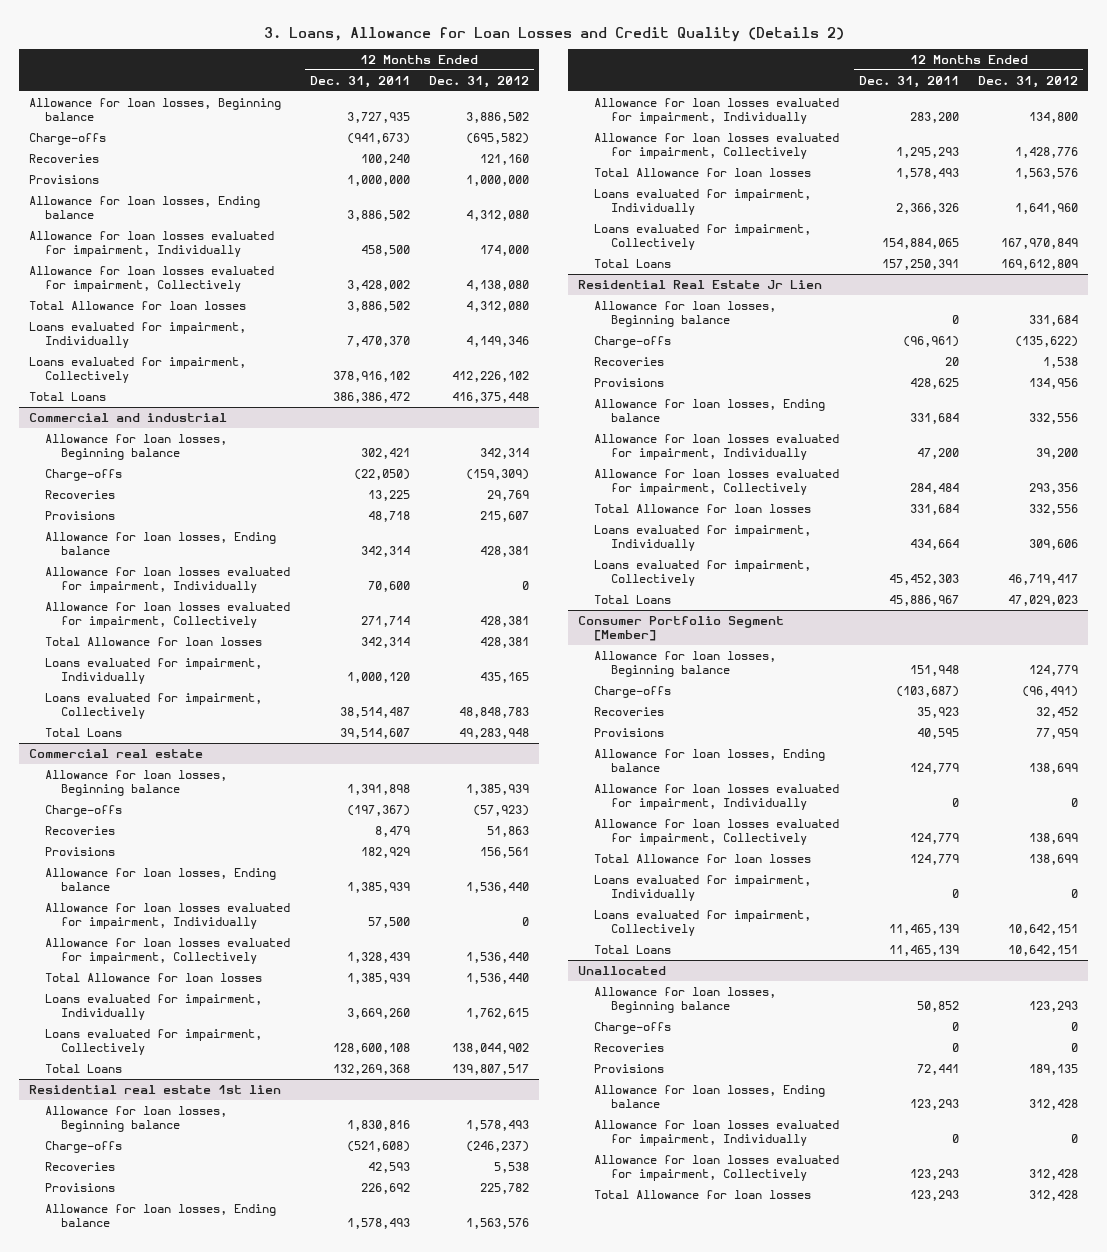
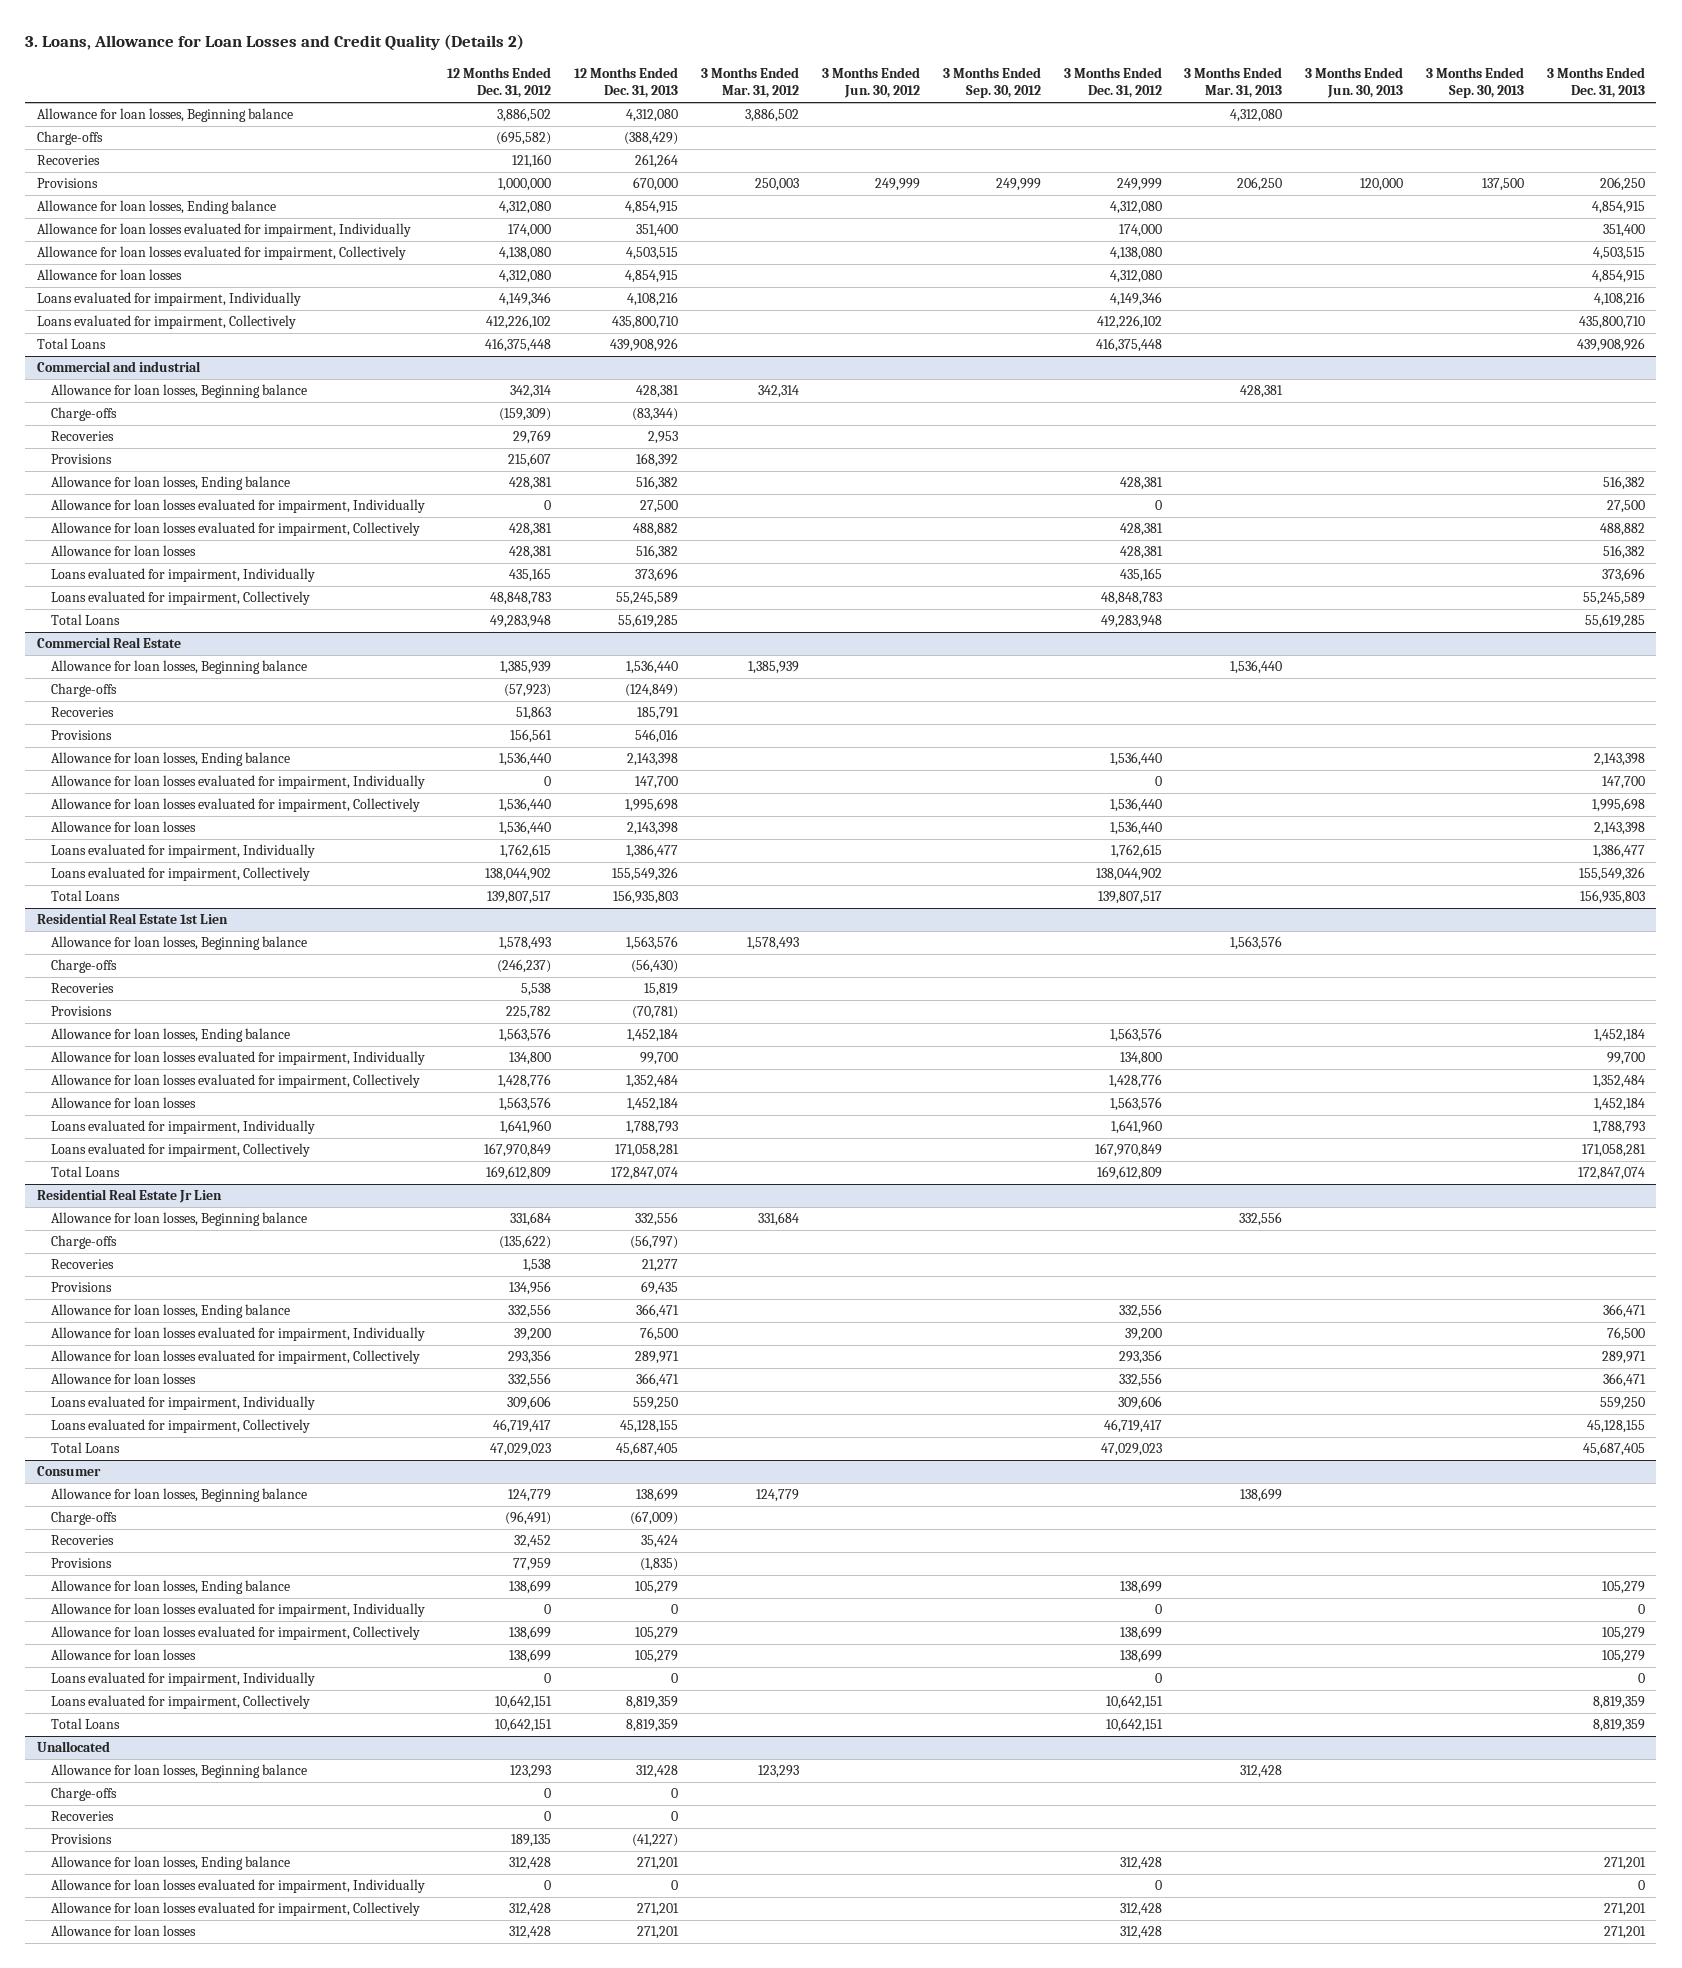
- | 12 Months Ended Dec. 31, 2011 | 12 Months Ended Dec. 31, 2012
+ | 12 Months Ended Dec. 31, 2012 | 12 Months Ended Dec. 31, 2013 | 3 Months Ended Mar. 31, 2012 | 3 Months Ended Jun. 30, 2012 | 3 Months Ended Sep. 30, 2012 | 3 Months Ended Dec. 31, 2012 | 3 Months Ended Mar. 31, 2013 | 3 Months Ended Jun. 30, 2013 | 3 Months Ended Sep. 30, 2013 | 3 Months Ended Dec. 31, 2013
- Total Allowance for loan losses | 3,886,502 | 4,312,080
+ Allowance for loan losses | 4,312,080 | 4,854,915 | | | | 4,312,080 | | | | 4,854,915
@ Commercial and industrial
- Total Allowance for loan losses | 342,314 | 428,381
+ Allowance for loan losses | 428,381 | 516,382 | | | | 428,381 | | | | 516,382
- Commercial real estate
+ Commercial Real Estate
- Total Allowance for loan losses | 1,385,939 | 1,536,440
+ Allowance for loan losses | 1,536,440 | 2,143,398 | | | | 1,536,440 | | | | 2,143,398
- Residential real estate 1st lien
+ Residential Real Estate 1st Lien
- Total Allowance for loan losses | 1,578,493 | 1,563,576
+ Allowance for loan losses | 1,563,576 | 1,452,184 | | | | 1,563,576 | | | | 1,452,184
@ Residential Real Estate Jr Lien
- Total Allowance for loan losses | 331,684 | 332,556
+ Allowance for loan losses | 332,556 | 366,471 | | | | 332,556 | | | | 366,471
- Consumer Portfolio Segment [Member]
+ Consumer
- Total Allowance for loan losses | 124,779 | 138,699
+ Allowance for loan losses | 138,699 | 105,279 | | | | 138,699 | | | | 105,279
@ Unallocated
- Total Allowance for loan losses | 123,293 | 312,428
+ Allowance for loan losses | 312,428 | 271,201 | | | | 312,428 | | | | 271,201

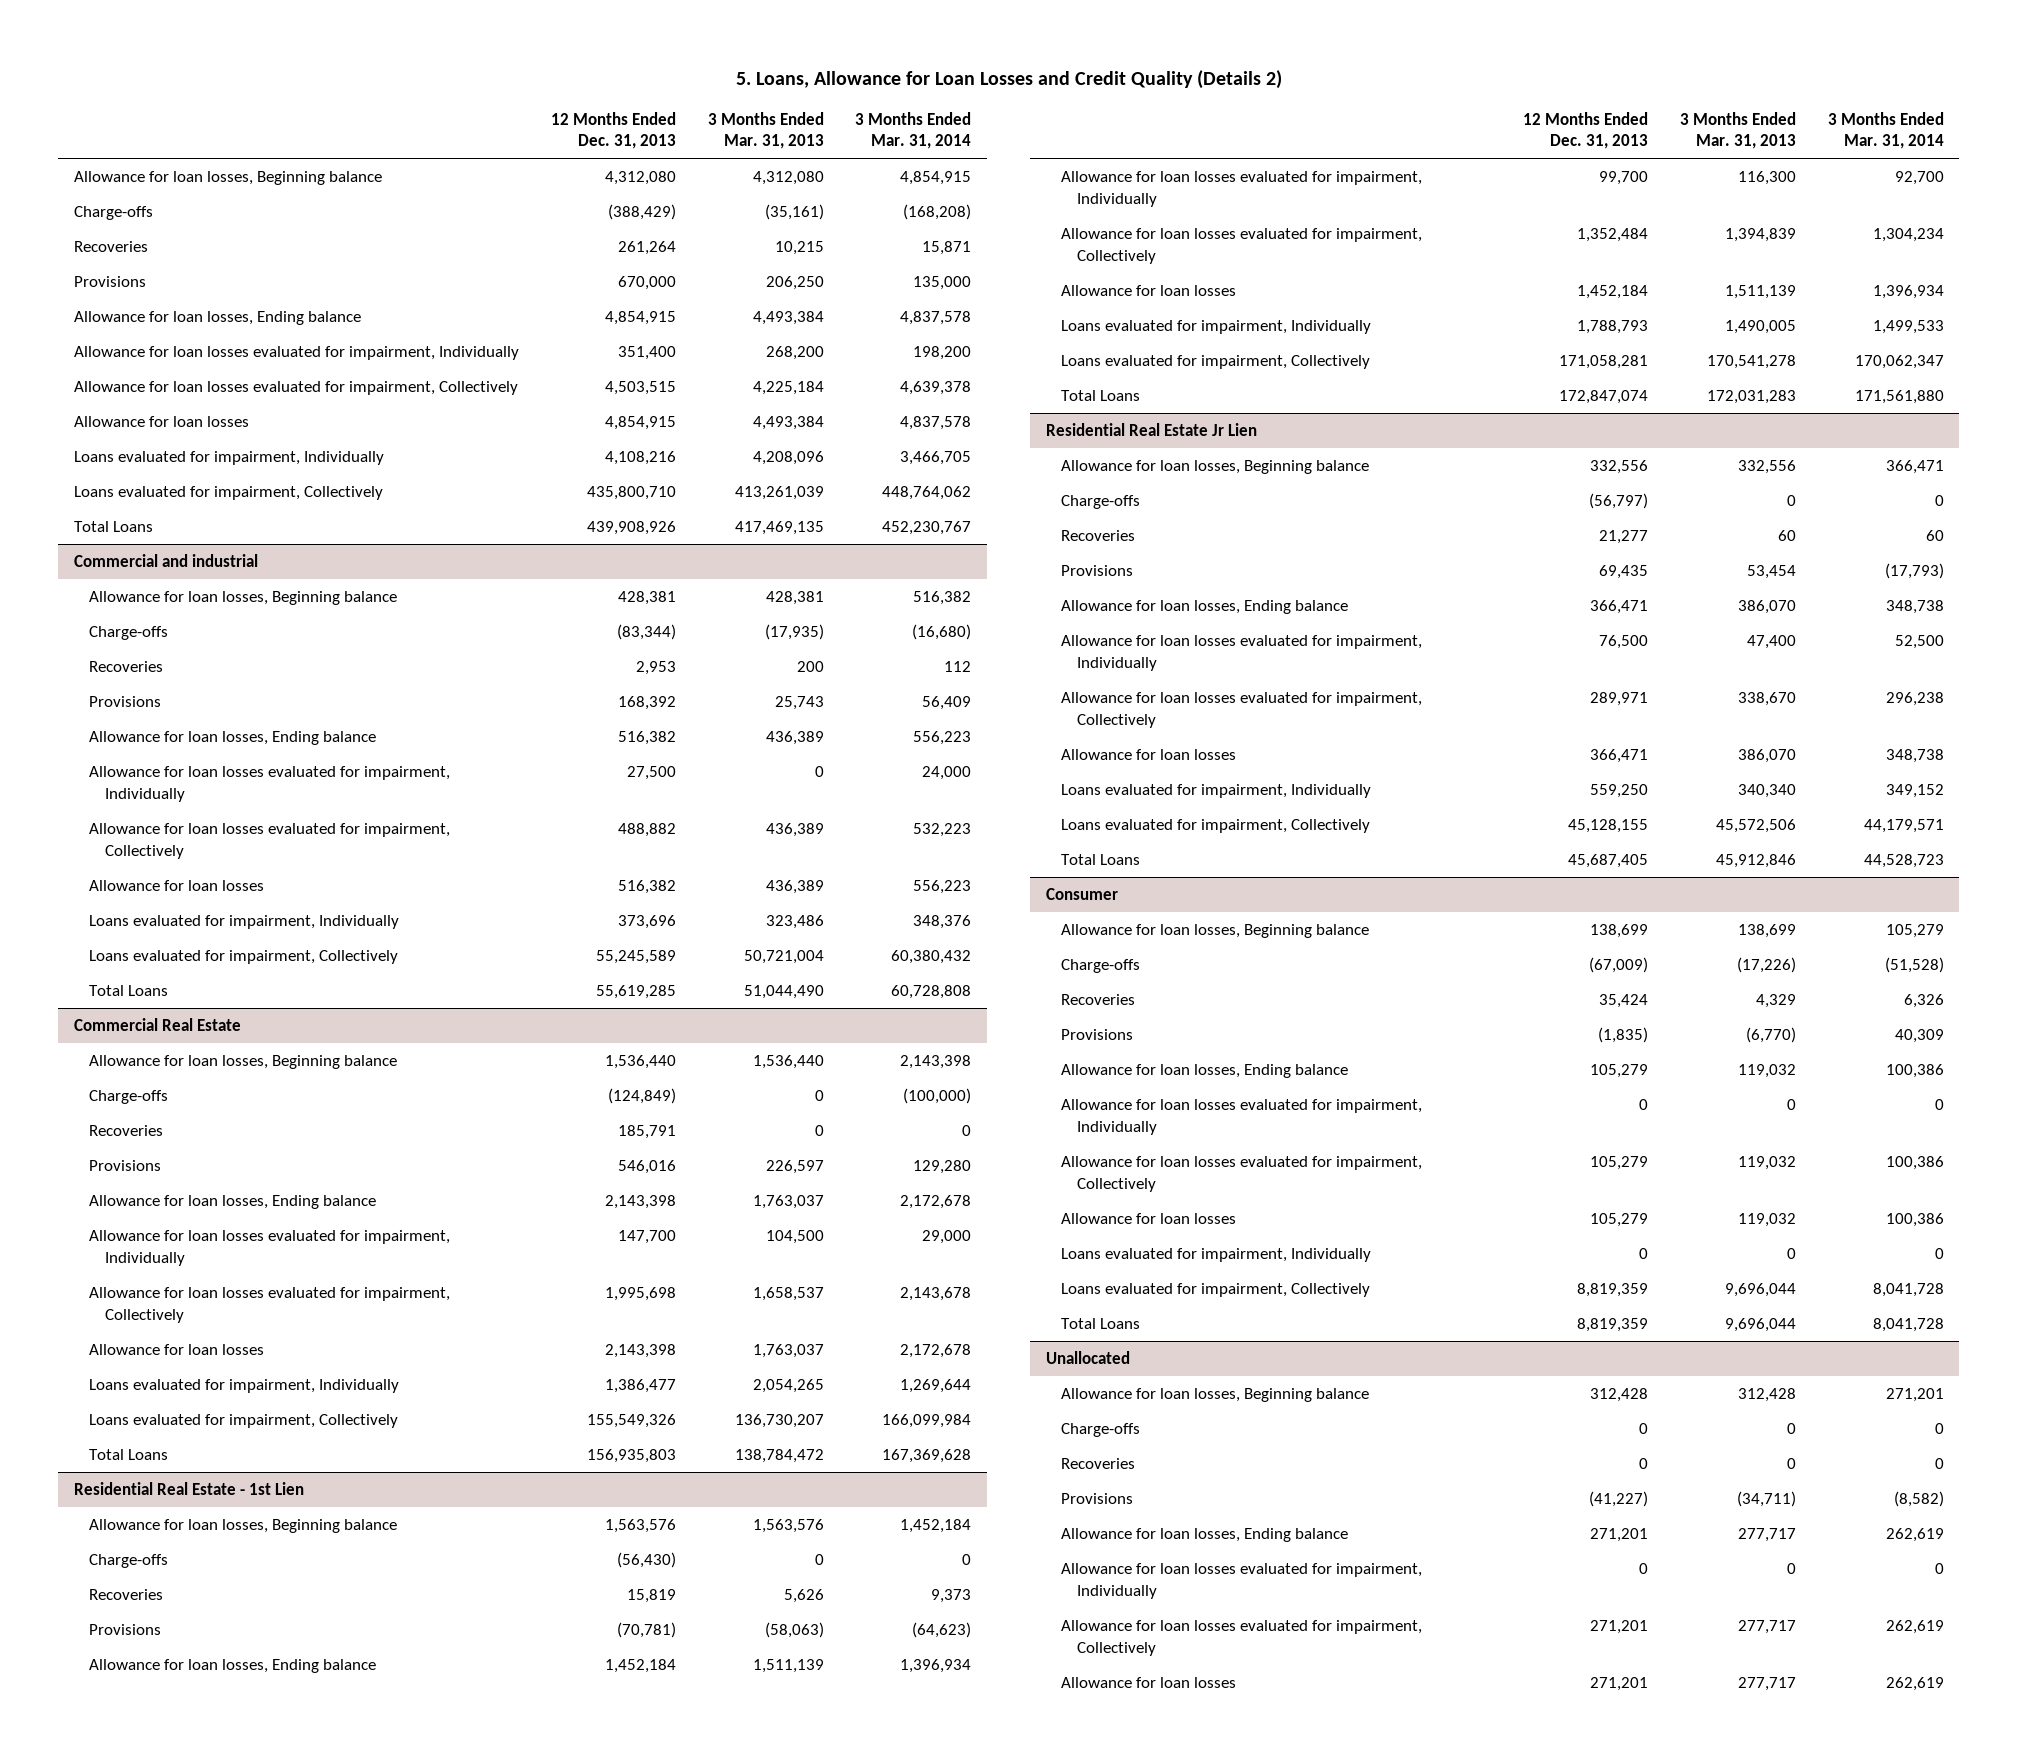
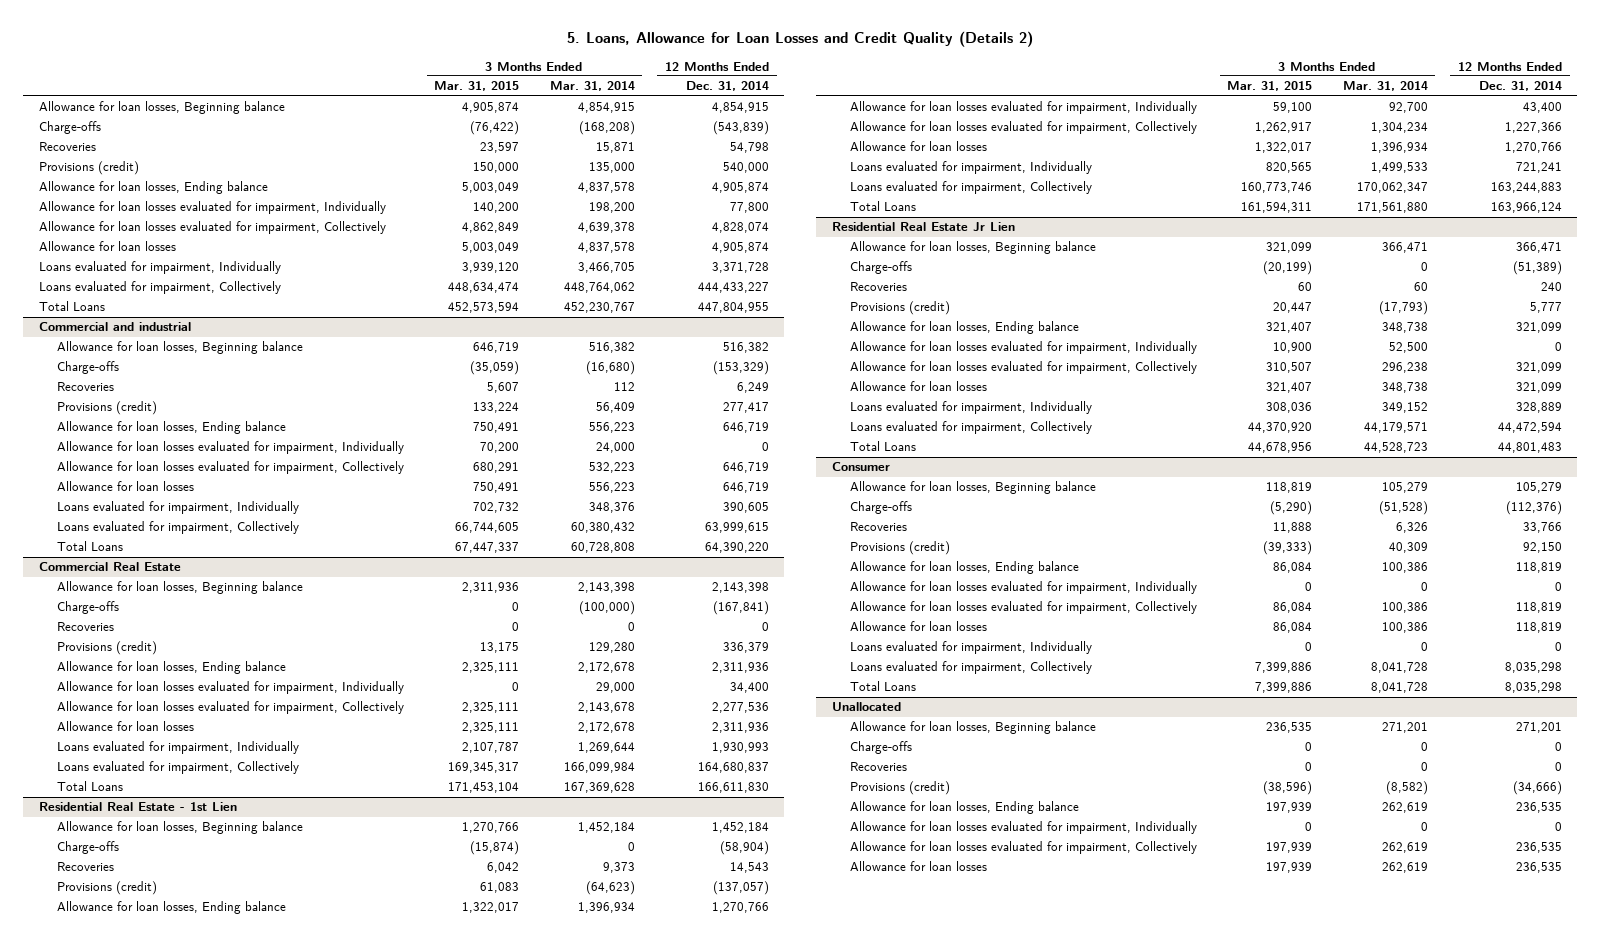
- | 12 Months Ended Dec. 31, 2013 | 3 Months Ended Mar. 31, 2013 | 3 Months Ended Mar. 31, 2014
+ | 3 Months Ended Mar. 31, 2015 | 3 Months Ended Mar. 31, 2014 | 12 Months Ended Dec. 31, 2014
- Provisions | 670,000 | 206,250 | 135,000
+ Provisions (credit) | 150,000 | 135,000 | 540,000
@ Commercial and industrial
- Provisions | 168,392 | 25,743 | 56,409
+ Provisions (credit) | 133,224 | 56,409 | 277,417
@ Commercial Real Estate
- Provisions | 546,016 | 226,597 | 129,280
+ Provisions (credit) | 13,175 | 129,280 | 336,379
@ Residential Real Estate - 1st Lien
- Provisions | (70,781) | (58,063) | (64,623)
+ Provisions (credit) | 61,083 | (64,623) | (137,057)
@ Residential Real Estate Jr Lien
- Provisions | 69,435 | 53,454 | (17,793)
+ Provisions (credit) | 20,447 | (17,793) | 5,777
@ Consumer
- Provisions | (1,835) | (6,770) | 40,309
+ Provisions (credit) | (39,333) | 40,309 | 92,150
@ Unallocated
- Provisions | (41,227) | (34,711) | (8,582)
+ Provisions (credit) | (38,596) | (8,582) | (34,666)

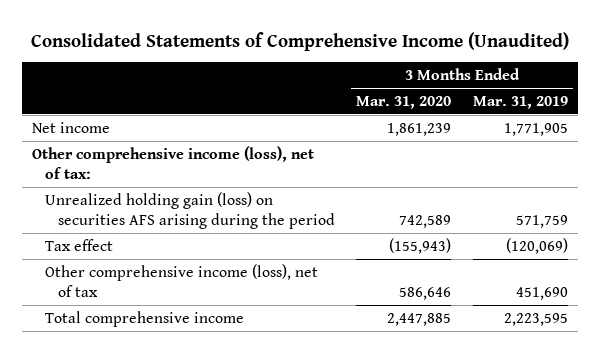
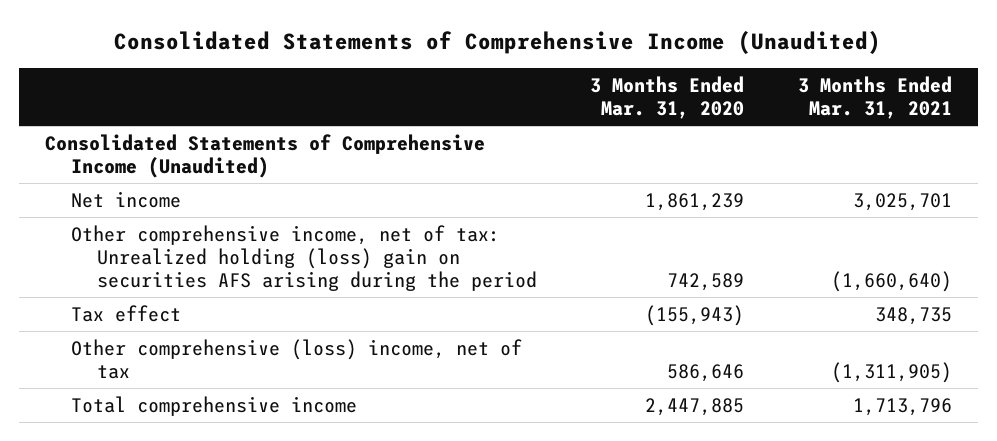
- | 3 Months Ended Mar. 31, 2020 | 3 Months Ended Mar. 31, 2019
+ | 3 Months Ended Mar. 31, 2020 | 3 Months Ended Mar. 31, 2021
+ Consolidated Statements of Comprehensive Income (Unaudited)
- Other comprehensive income (loss), net of tax:
- Unrealized holding gain (loss) on securities AFS arising during the period | 742,589 | 571,759
+ Other comprehensive income, net of tax: Unrealized holding (loss) gain on securities AFS arising during the period | 742,589 | (1,660,640)
- Other comprehensive income (loss), net of tax | 586,646 | 451,690
+ Other comprehensive (loss) income, net of tax | 586,646 | (1,311,905)

